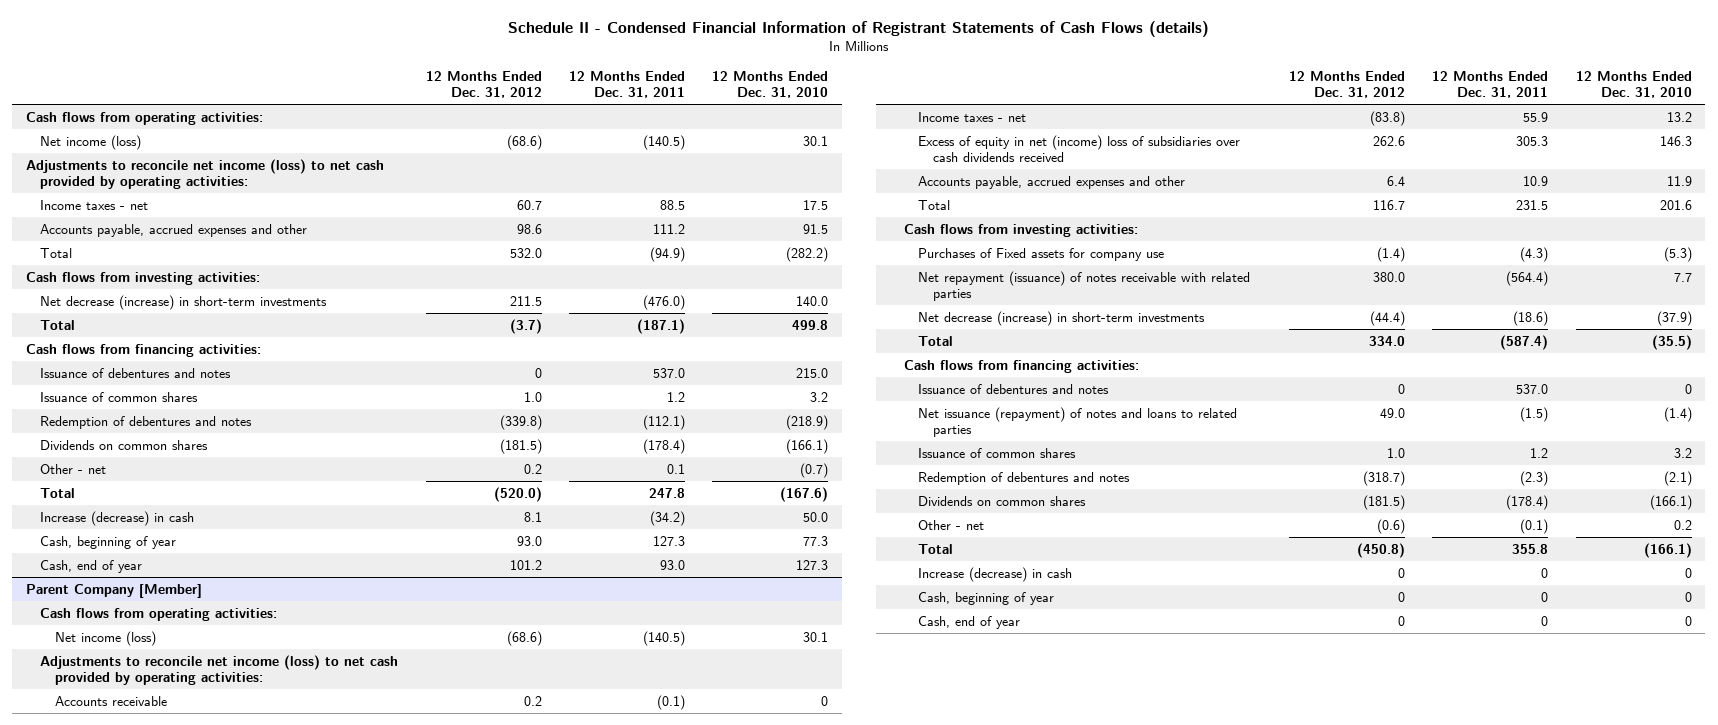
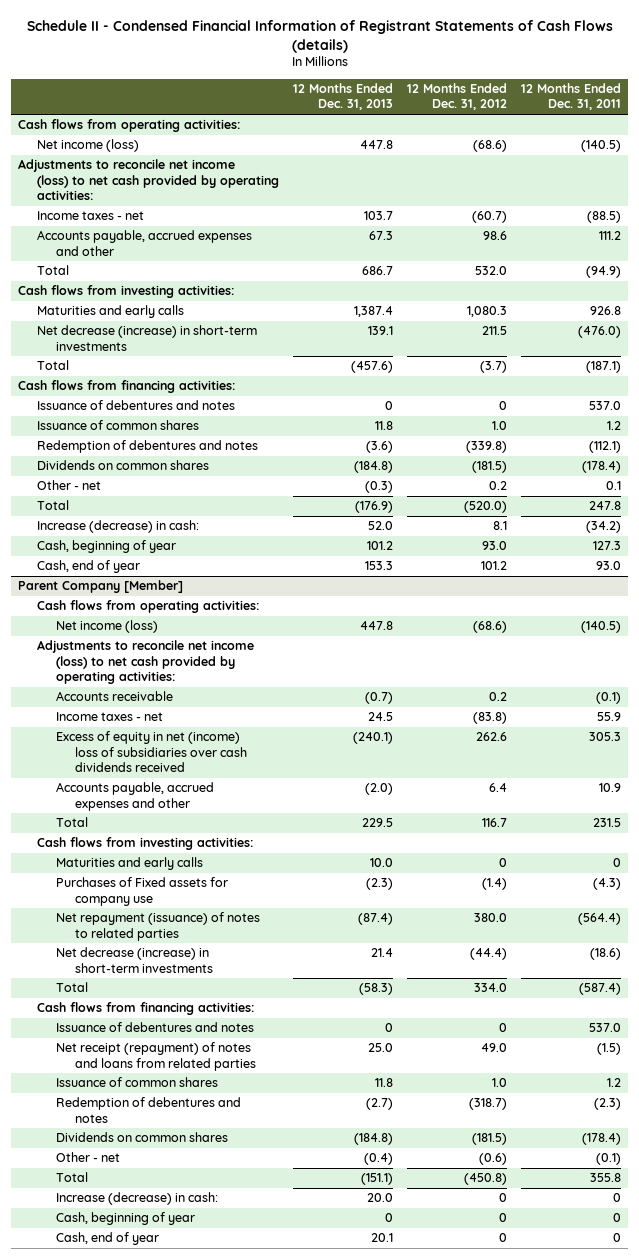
- | 12 Months Ended Dec. 31, 2012 | 12 Months Ended Dec. 31, 2011 | 12 Months Ended Dec. 31, 2010
+ | 12 Months Ended Dec. 31, 2013 | 12 Months Ended Dec. 31, 2012 | 12 Months Ended Dec. 31, 2011
- Income taxes - net | 60.7 | 88.5 | 17.5
+ Income taxes - net | 103.7 | (60.7) | (88.5)
+ Maturities and early calls | 1,387.4 | 1,080.3 | 926.8
- Increase (decrease) in cash | 8.1 | (34.2) | 50.0
+ Increase (decrease) in cash: | 52.0 | 8.1 | (34.2)
@ Parent Company [Member]
+ Maturities and early calls | 10.0 | 0 | 0
- Net repayment (issuance) of notes receivable with related parties | 380.0 | (564.4) | 7.7
+ Net repayment (issuance) of notes to related parties | (87.4) | 380.0 | (564.4)
- Net issuance (repayment) of notes and loans to related parties | 49.0 | (1.5) | (1.4)
+ Net receipt (repayment) of notes and loans from related parties | 25.0 | 49.0 | (1.5)
- Increase (decrease) in cash | 0 | 0 | 0
+ Increase (decrease) in cash: | 20.0 | 0 | 0

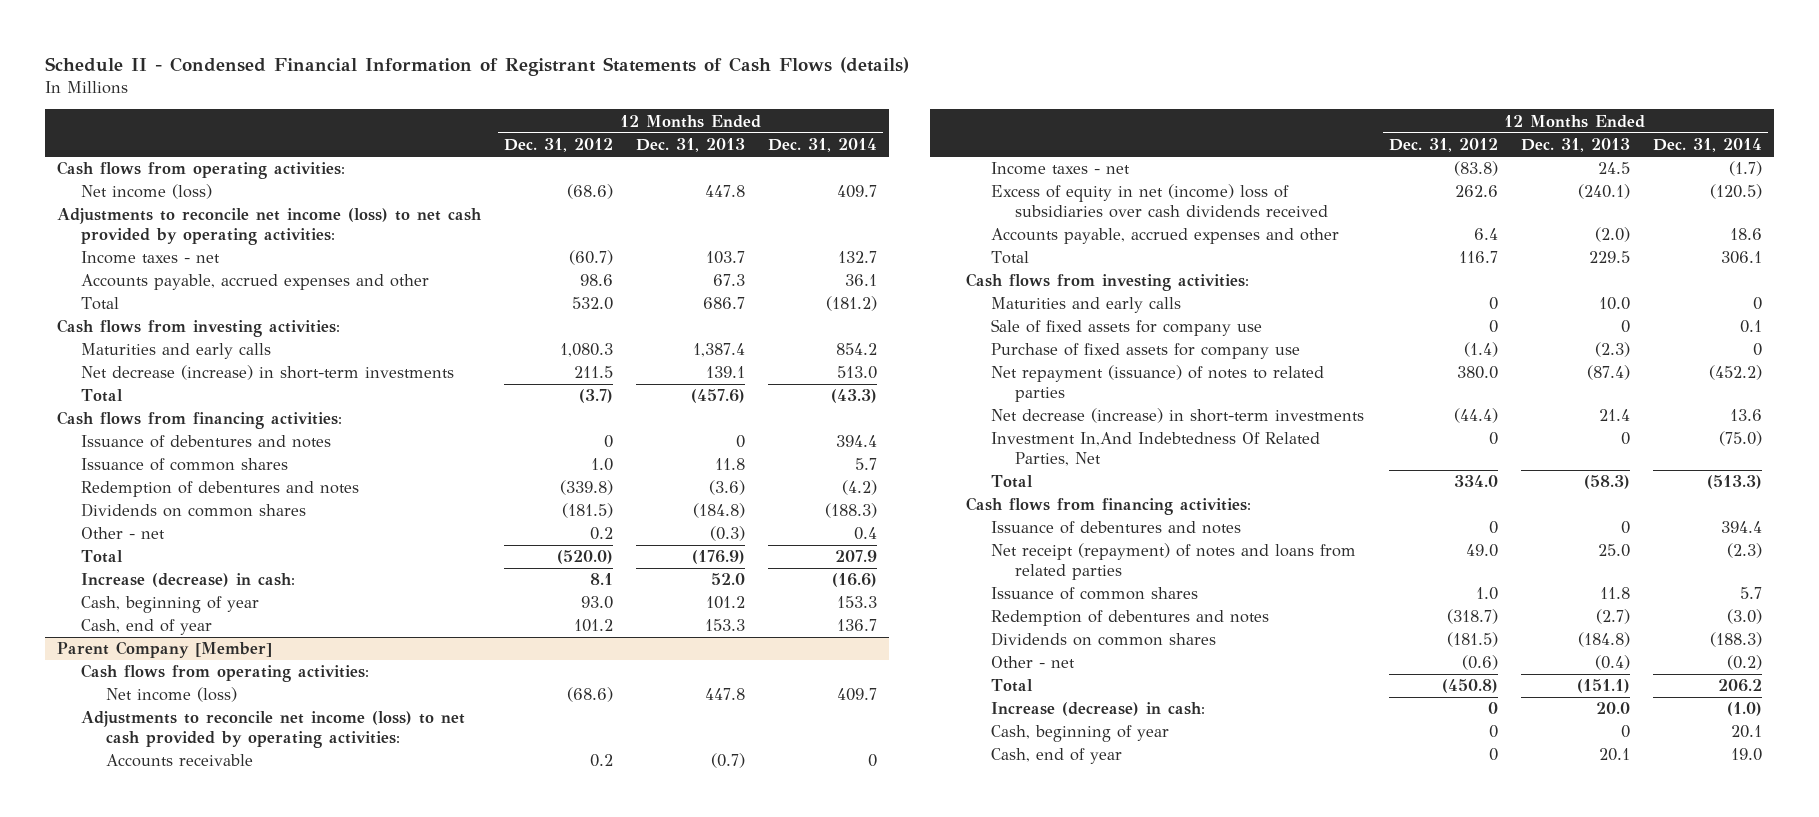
- | 12 Months Ended Dec. 31, 2013 | 12 Months Ended Dec. 31, 2012 | 12 Months Ended Dec. 31, 2011
+ | 12 Months Ended Dec. 31, 2012 | 12 Months Ended Dec. 31, 2013 | 12 Months Ended Dec. 31, 2014
@ Parent Company [Member]
- Purchases of Fixed assets for company use | (2.3) | (1.4) | (4.3)
+ Sale of fixed assets for company use | 0 | 0 | 0.1
+ Purchase of fixed assets for company use | (1.4) | (2.3) | 0
+ Investment In,And Indebtedness Of Related Parties, Net | 0 | 0 | (75.0)

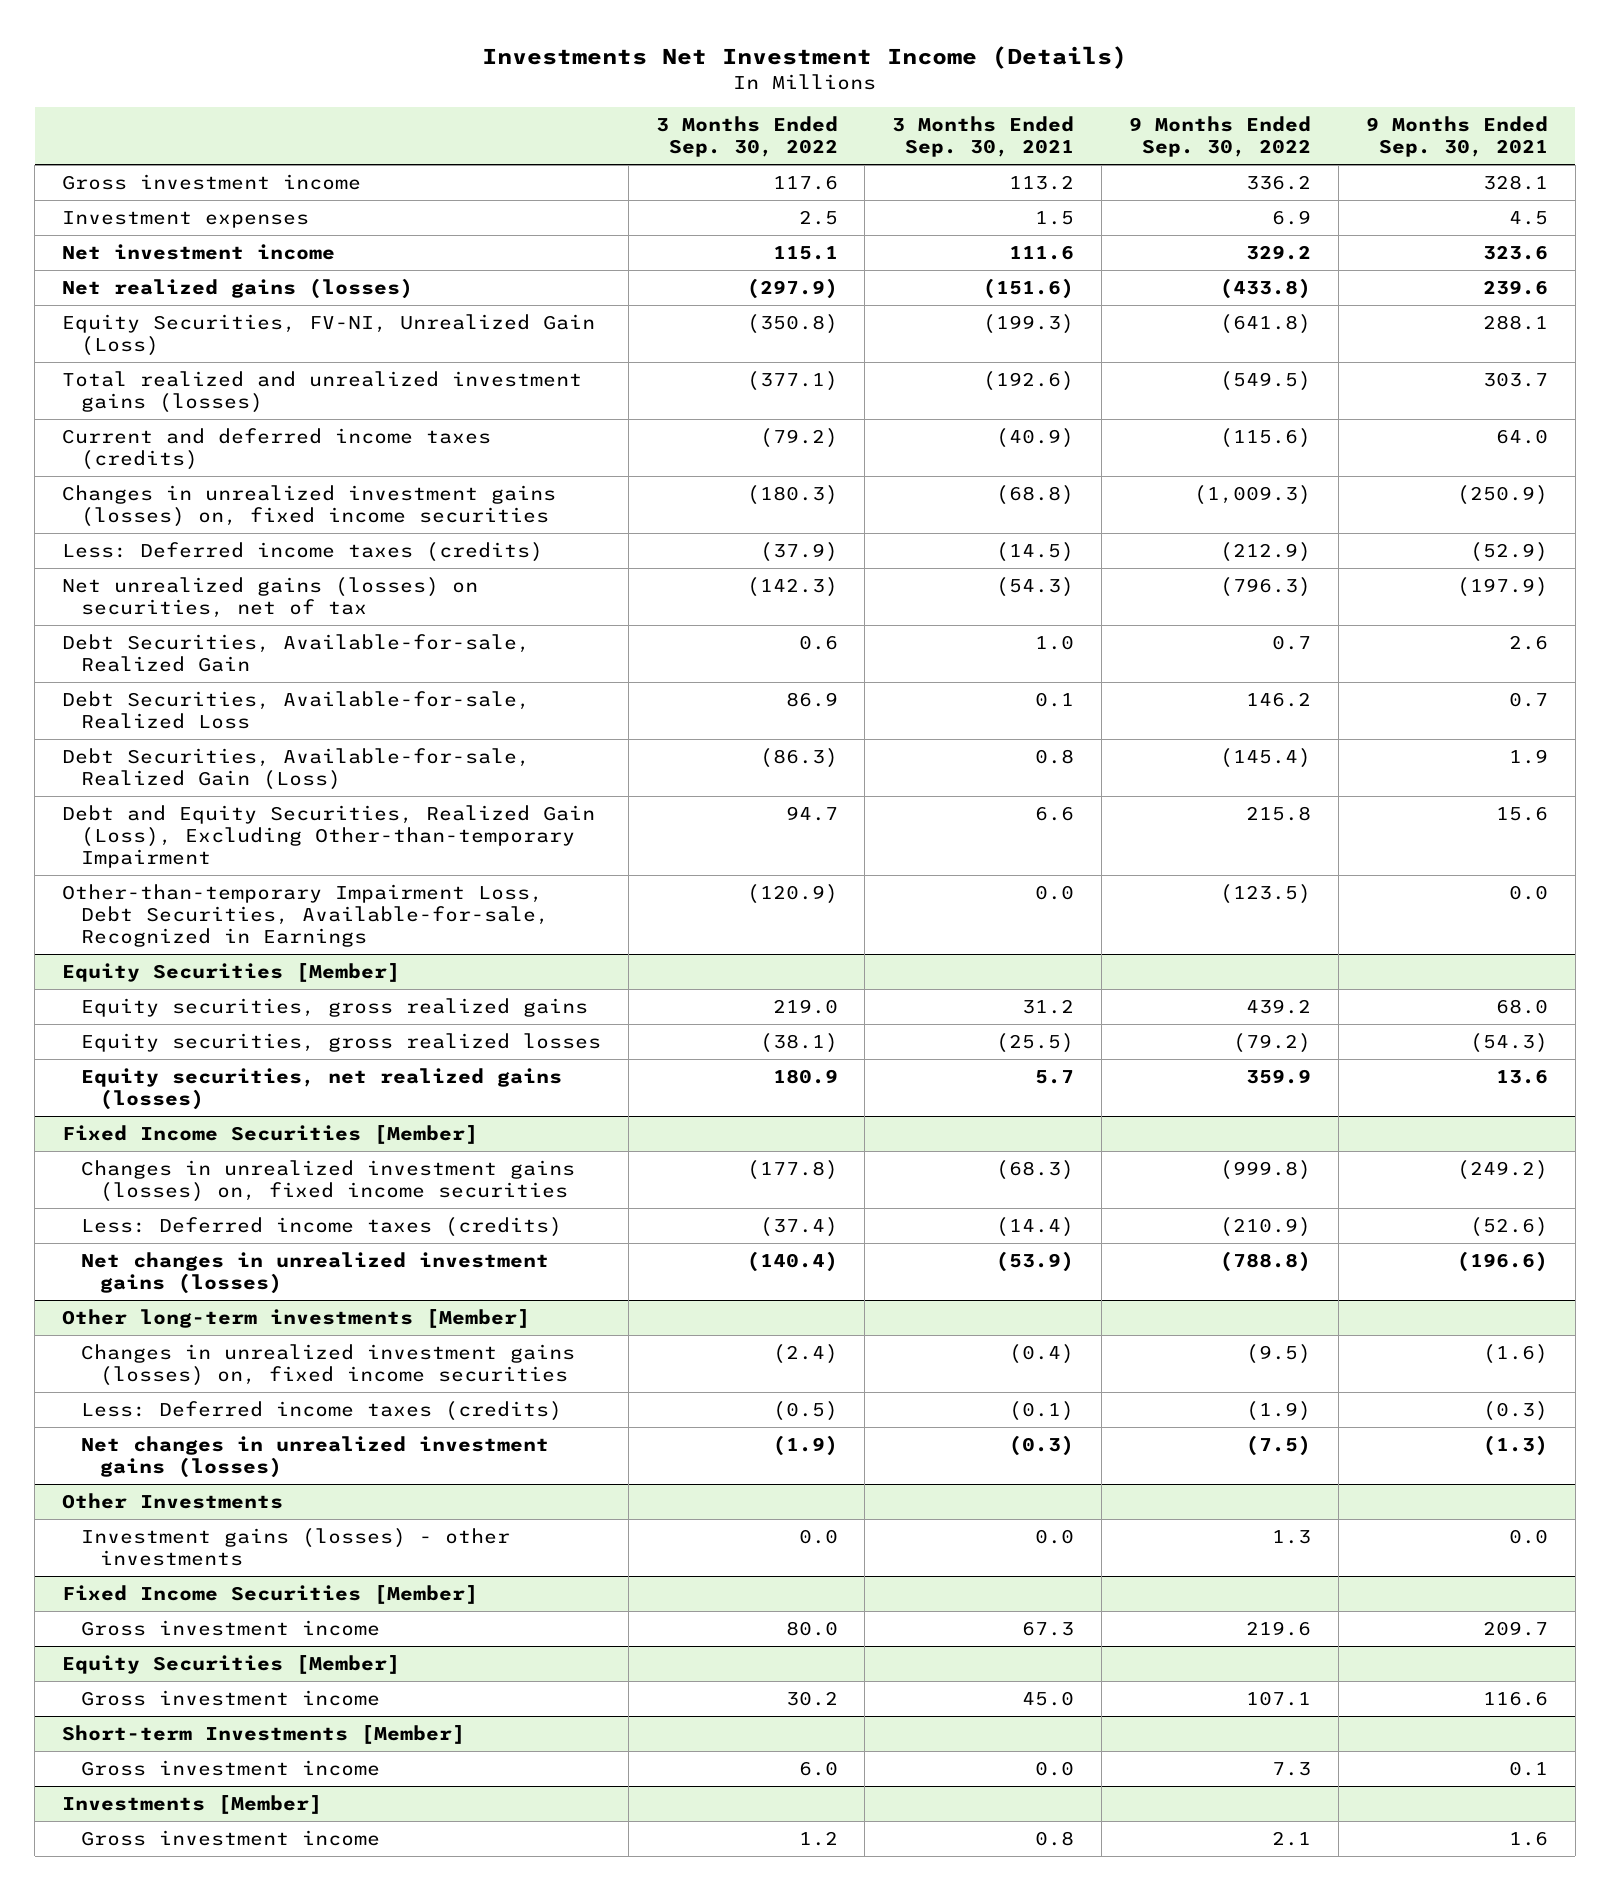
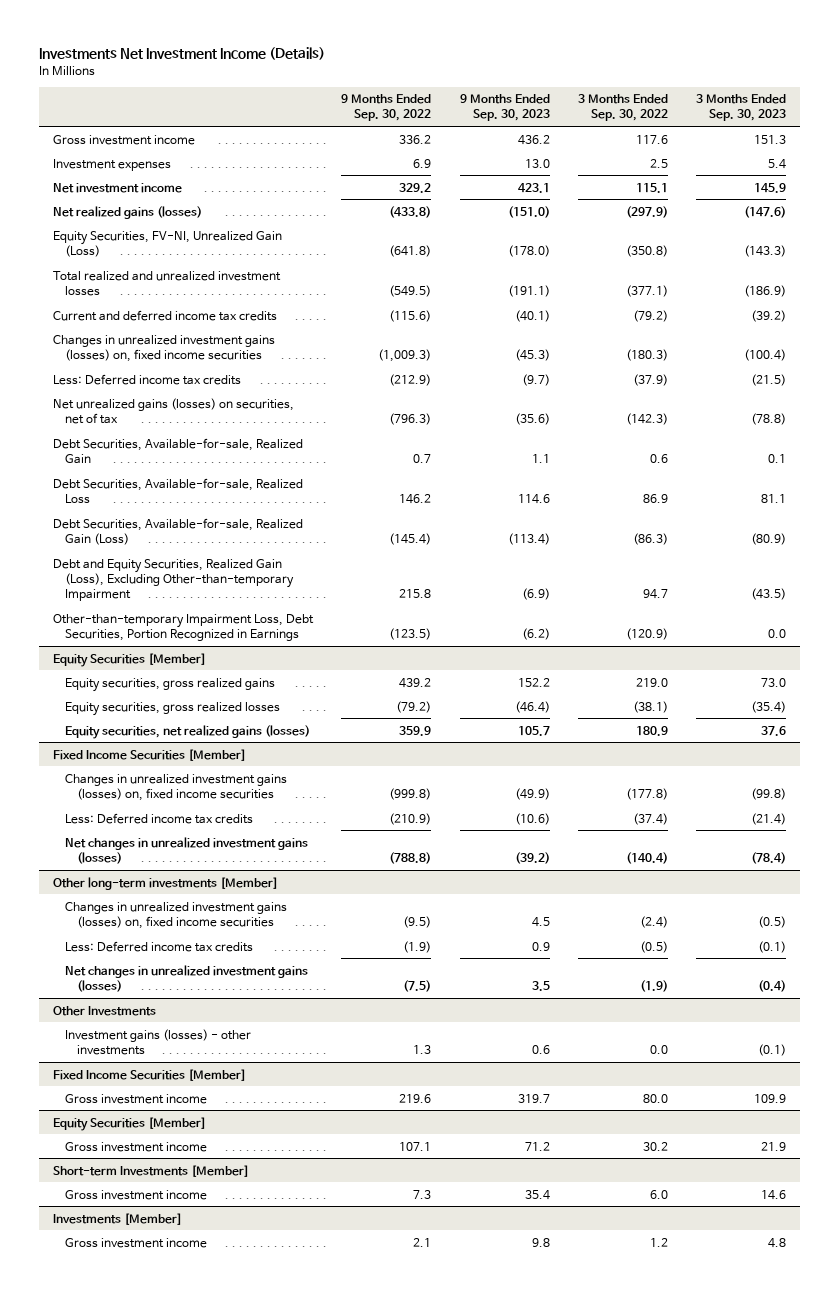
- | 3 Months Ended Sep. 30, 2022 | 3 Months Ended Sep. 30, 2021 | 9 Months Ended Sep. 30, 2022 | 9 Months Ended Sep. 30, 2021
+ | 9 Months Ended Sep. 30, 2022 | 9 Months Ended Sep. 30, 2023 | 3 Months Ended Sep. 30, 2022 | 3 Months Ended Sep. 30, 2023
- Total realized and unrealized investment gains (losses) | (377.1) | (192.6) | (549.5) | 303.7
- Current and deferred income taxes (credits) | (79.2) | (40.9) | (115.6) | 64.0
+ Total realized and unrealized investment losses | (549.5) | (191.1) | (377.1) | (186.9)
+ Current and deferred income tax credits | (115.6) | (40.1) | (79.2) | (39.2)
- Less: Deferred income taxes (credits) | (37.9) | (14.5) | (212.9) | (52.9)
+ Less: Deferred income tax credits | (212.9) | (9.7) | (37.9) | (21.5)
- Other-than-temporary Impairment Loss, Debt Securities, Available-for-sale, Recognized in Earnings | (120.9) | 0.0 | (123.5) | 0.0
+ Other-than-temporary Impairment Loss, Debt Securities, Portion Recognized in Earnings | (123.5) | (6.2) | (120.9) | 0.0
@ Fixed Income Securities [Member]
- Less: Deferred income taxes (credits) | (37.4) | (14.4) | (210.9) | (52.6)
+ Less: Deferred income tax credits | (210.9) | (10.6) | (37.4) | (21.4)
@ Other long-term investments [Member]
- Less: Deferred income taxes (credits) | (0.5) | (0.1) | (1.9) | (0.3)
+ Less: Deferred income tax credits | (1.9) | 0.9 | (0.5) | (0.1)

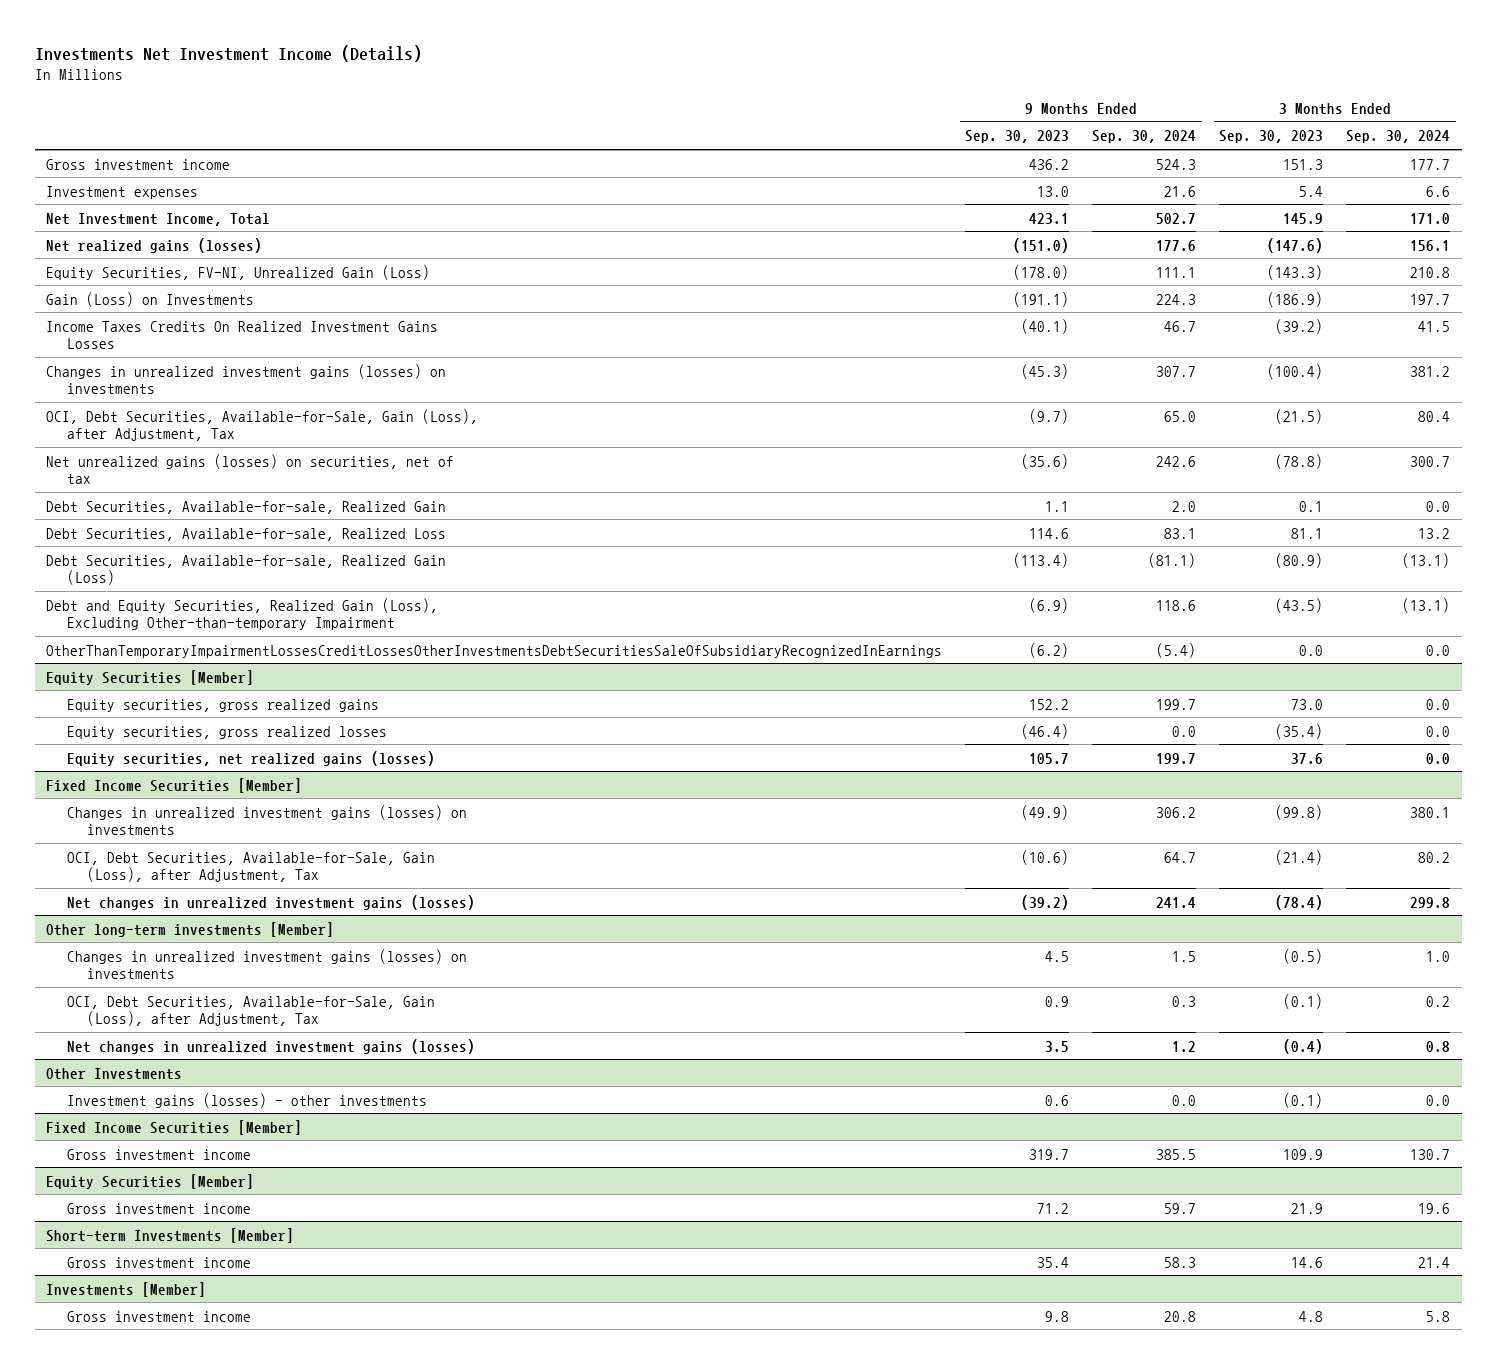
- | 9 Months Ended Sep. 30, 2022 | 9 Months Ended Sep. 30, 2023 | 3 Months Ended Sep. 30, 2022 | 3 Months Ended Sep. 30, 2023
+ | 9 Months Ended Sep. 30, 2023 | 9 Months Ended Sep. 30, 2024 | 3 Months Ended Sep. 30, 2023 | 3 Months Ended Sep. 30, 2024
- Net investment income | 329.2 | 423.1 | 115.1 | 145.9
+ Net Investment Income, Total | 423.1 | 502.7 | 145.9 | 171.0
- Total realized and unrealized investment losses | (549.5) | (191.1) | (377.1) | (186.9)
- Current and deferred income tax credits | (115.6) | (40.1) | (79.2) | (39.2)
- Changes in unrealized investment gains (losses) on, fixed income securities | (1,009.3) | (45.3) | (180.3) | (100.4)
- Less: Deferred income tax credits | (212.9) | (9.7) | (37.9) | (21.5)
+ Gain (Loss) on Investments | (191.1) | 224.3 | (186.9) | 197.7
+ Income Taxes Credits On Realized Investment Gains Losses | (40.1) | 46.7 | (39.2) | 41.5
+ Changes in unrealized investment gains (losses) on investments | (45.3) | 307.7 | (100.4) | 381.2
+ OCI, Debt Securities, Available-for-Sale, Gain (Loss), after Adjustment, Tax | (9.7) | 65.0 | (21.5) | 80.4
- Other-than-temporary Impairment Loss, Debt Securities, Portion Recognized in Earnings | (123.5) | (6.2) | (120.9) | 0.0
+ OtherThanTemporaryImpairmentLossesCreditLossesOtherInvestmentsDebtSecuritiesSaleOfSubsidiaryRecognizedInEarnings | (6.2) | (5.4) | 0.0 | 0.0
@ Fixed Income Securities [Member]
- Changes in unrealized investment gains (losses) on, fixed income securities | (999.8) | (49.9) | (177.8) | (99.8)
- Less: Deferred income tax credits | (210.9) | (10.6) | (37.4) | (21.4)
+ Changes in unrealized investment gains (losses) on investments | (49.9) | 306.2 | (99.8) | 380.1
+ OCI, Debt Securities, Available-for-Sale, Gain (Loss), after Adjustment, Tax | (10.6) | 64.7 | (21.4) | 80.2
@ Other long-term investments [Member]
- Changes in unrealized investment gains (losses) on, fixed income securities | (9.5) | 4.5 | (2.4) | (0.5)
- Less: Deferred income tax credits | (1.9) | 0.9 | (0.5) | (0.1)
+ Changes in unrealized investment gains (losses) on investments | 4.5 | 1.5 | (0.5) | 1.0
+ OCI, Debt Securities, Available-for-Sale, Gain (Loss), after Adjustment, Tax | 0.9 | 0.3 | (0.1) | 0.2

